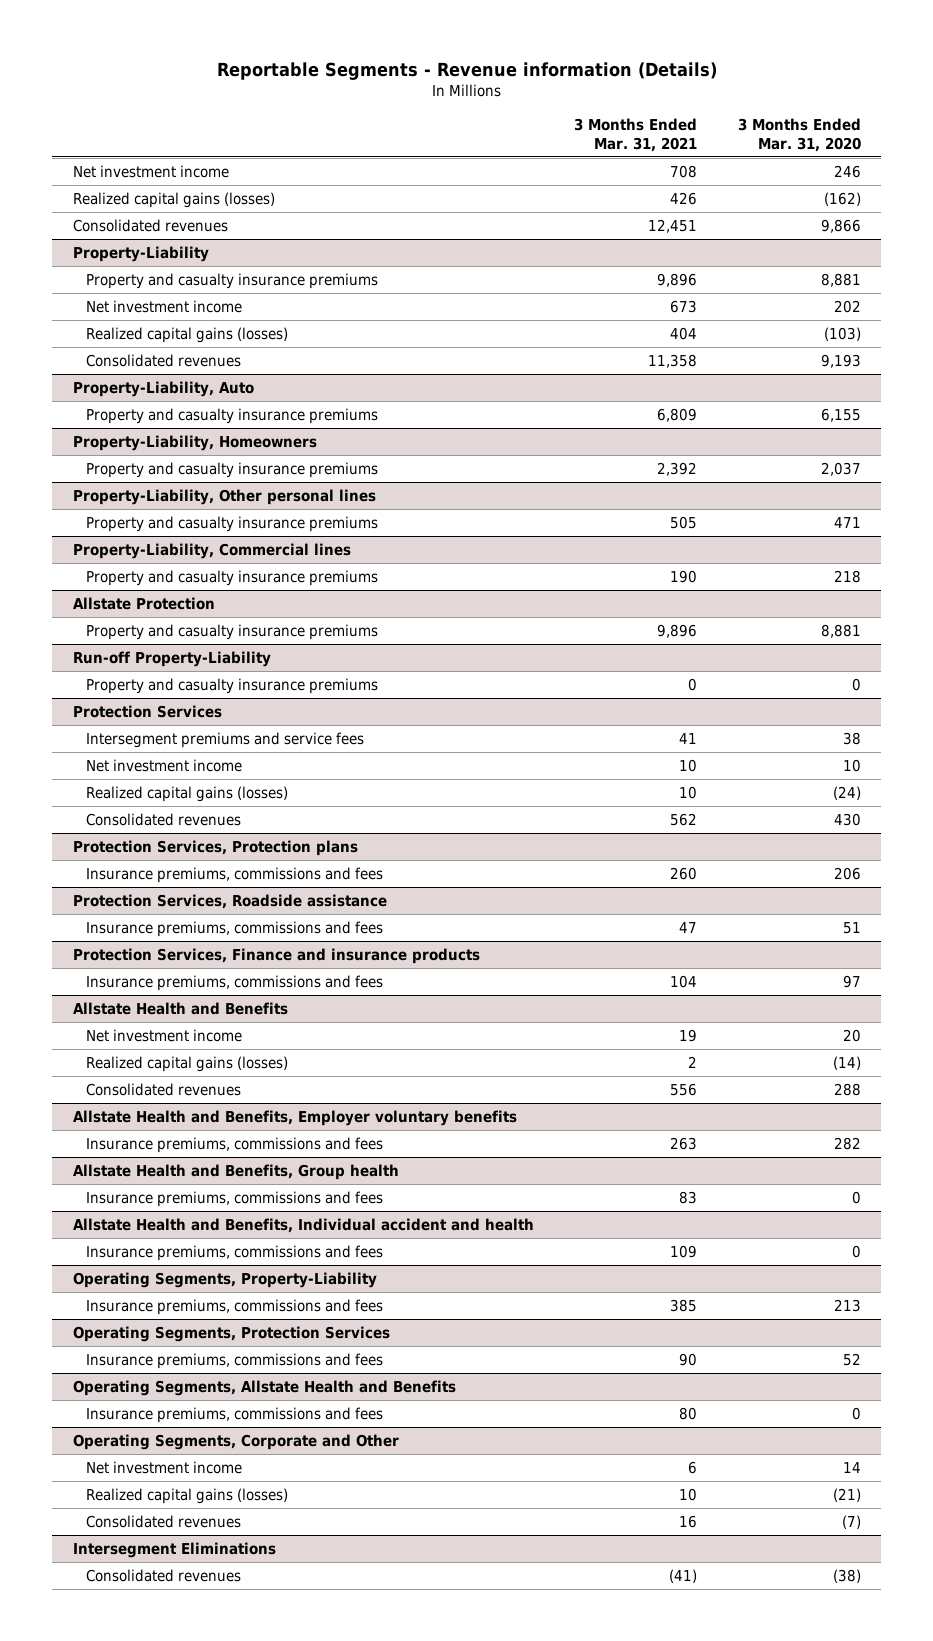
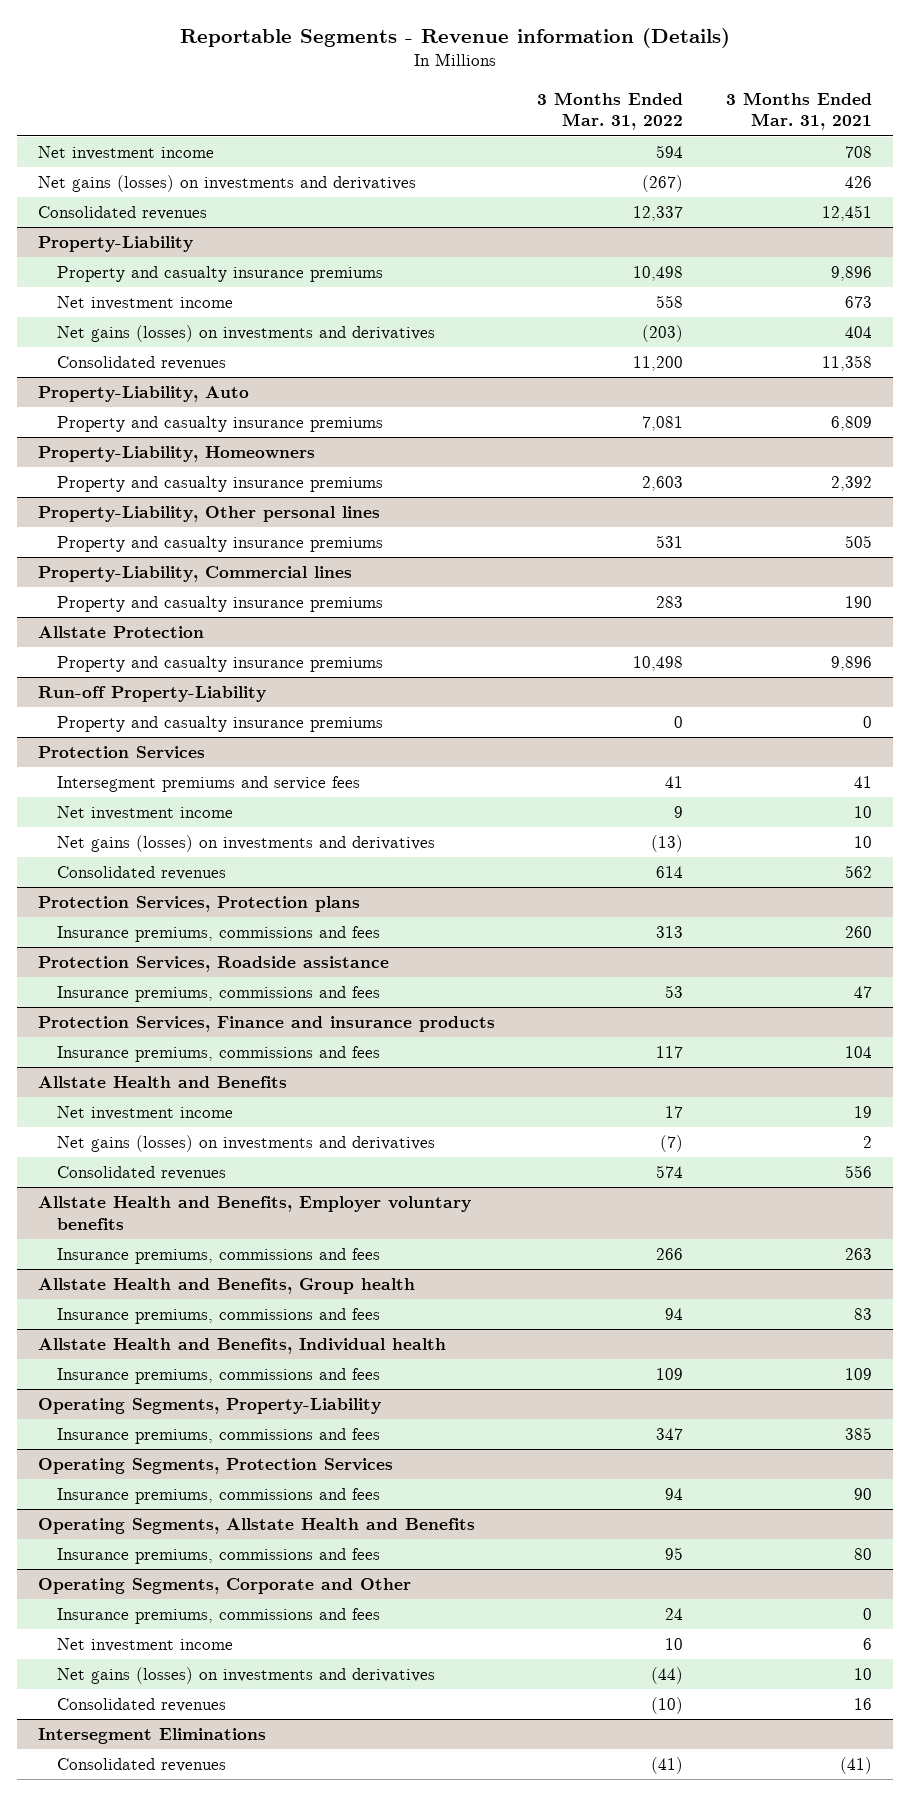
- | 3 Months Ended Mar. 31, 2021 | 3 Months Ended Mar. 31, 2020
+ | 3 Months Ended Mar. 31, 2022 | 3 Months Ended Mar. 31, 2021
- Realized capital gains (losses) | 426 | (162)
+ Net gains (losses) on investments and derivatives | (267) | 426
@ Property-Liability
- Realized capital gains (losses) | 404 | (103)
+ Net gains (losses) on investments and derivatives | (203) | 404
@ Protection Services
- Realized capital gains (losses) | 10 | (24)
+ Net gains (losses) on investments and derivatives | (13) | 10
@ Allstate Health and Benefits
- Realized capital gains (losses) | 2 | (14)
+ Net gains (losses) on investments and derivatives | (7) | 2
- Allstate Health and Benefits, Individual accident and health
+ Allstate Health and Benefits, Individual health
@ Operating Segments, Corporate and Other
+ Insurance premiums, commissions and fees | 24 | 0
- Realized capital gains (losses) | 10 | (21)
+ Net gains (losses) on investments and derivatives | (44) | 10

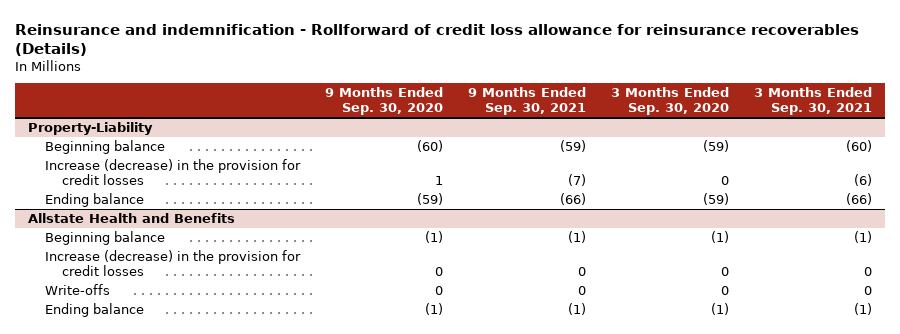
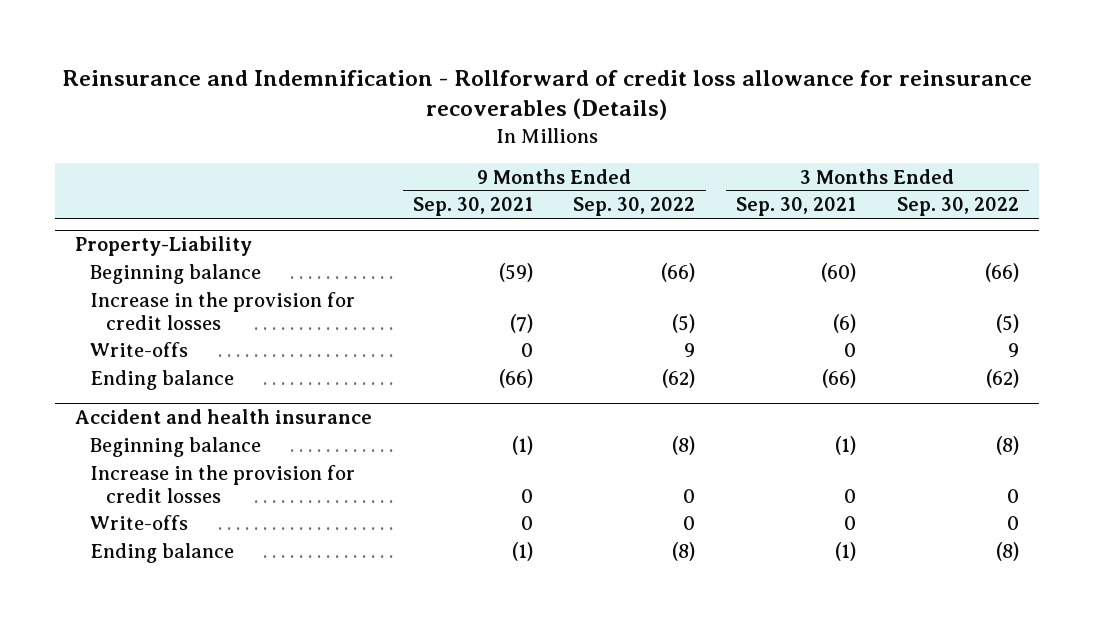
- Reinsurance and indemnification - Rollforward of credit loss allowance for reinsurance recoverables (Details)
+ Reinsurance and Indemnification - Rollforward of credit loss allowance for reinsurance recoverables (Details)
- | 9 Months Ended Sep. 30, 2020 | 9 Months Ended Sep. 30, 2021 | 3 Months Ended Sep. 30, 2020 | 3 Months Ended Sep. 30, 2021
+ | 9 Months Ended Sep. 30, 2021 | 9 Months Ended Sep. 30, 2022 | 3 Months Ended Sep. 30, 2021 | 3 Months Ended Sep. 30, 2022
@ Property-Liability
- Increase (decrease) in the provision for credit losses | 1 | (7) | 0 | (6)
+ Increase in the provision for credit losses | (7) | (5) | (6) | (5)
+ Write-offs | 0 | 9 | 0 | 9
- Allstate Health and Benefits
+ Accident and health insurance
- Increase (decrease) in the provision for credit losses | 0 | 0 | 0 | 0
+ Increase in the provision for credit losses | 0 | 0 | 0 | 0

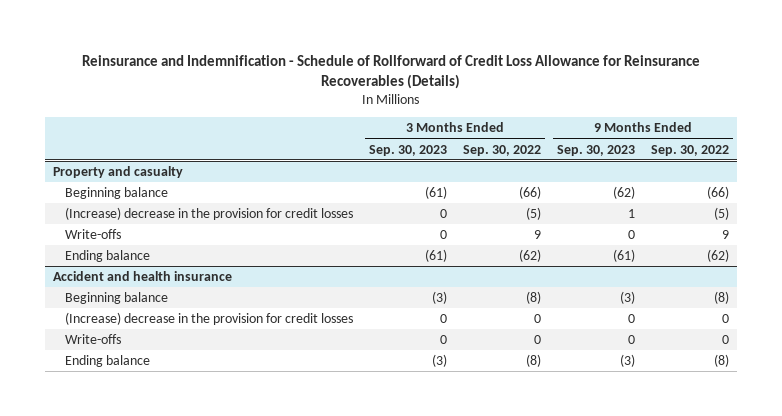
- Reinsurance and Indemnification - Rollforward of credit loss allowance for reinsurance recoverables (Details)
+ Reinsurance and Indemnification - Schedule of Rollforward of Credit Loss Allowance for Reinsurance Recoverables (Details)
- | 9 Months Ended Sep. 30, 2021 | 9 Months Ended Sep. 30, 2022 | 3 Months Ended Sep. 30, 2021 | 3 Months Ended Sep. 30, 2022
+ | 3 Months Ended Sep. 30, 2023 | 3 Months Ended Sep. 30, 2022 | 9 Months Ended Sep. 30, 2023 | 9 Months Ended Sep. 30, 2022
- Property-Liability
+ Property and casualty
- Increase in the provision for credit losses | (7) | (5) | (6) | (5)
+ (Increase) decrease in the provision for credit losses | 0 | (5) | 1 | (5)
@ Accident and health insurance
- Increase in the provision for credit losses | 0 | 0 | 0 | 0
+ (Increase) decrease in the provision for credit losses | 0 | 0 | 0 | 0

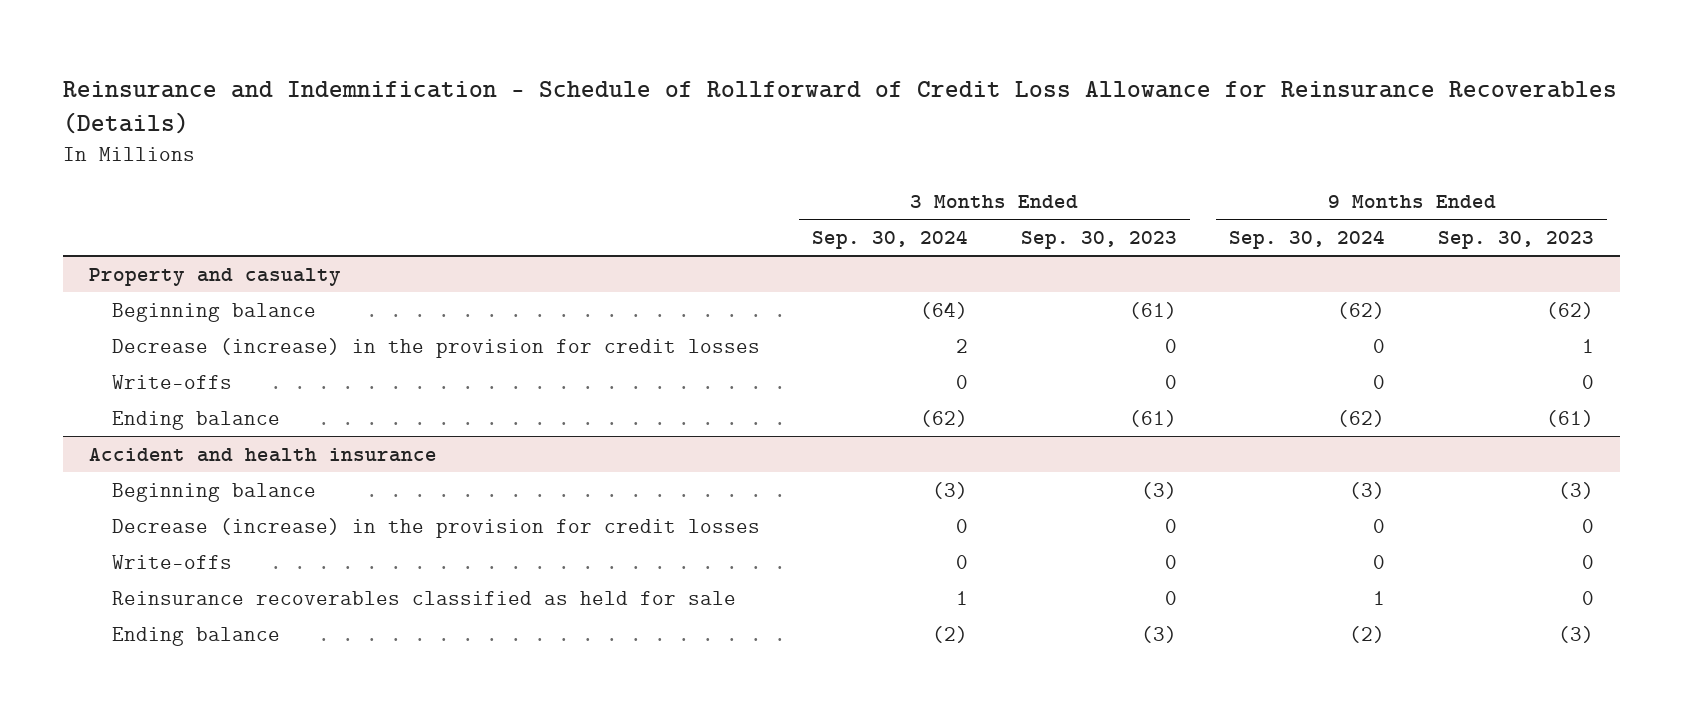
- | 3 Months Ended Sep. 30, 2023 | 3 Months Ended Sep. 30, 2022 | 9 Months Ended Sep. 30, 2023 | 9 Months Ended Sep. 30, 2022
+ | 3 Months Ended Sep. 30, 2024 | 3 Months Ended Sep. 30, 2023 | 9 Months Ended Sep. 30, 2024 | 9 Months Ended Sep. 30, 2023
@ Property and casualty
- (Increase) decrease in the provision for credit losses | 0 | (5) | 1 | (5)
+ Decrease (increase) in the provision for credit losses | 2 | 0 | 0 | 1
@ Accident and health insurance
- (Increase) decrease in the provision for credit losses | 0 | 0 | 0 | 0
+ Decrease (increase) in the provision for credit losses | 0 | 0 | 0 | 0
+ Reinsurance recoverables classified as held for sale | 1 | 0 | 1 | 0

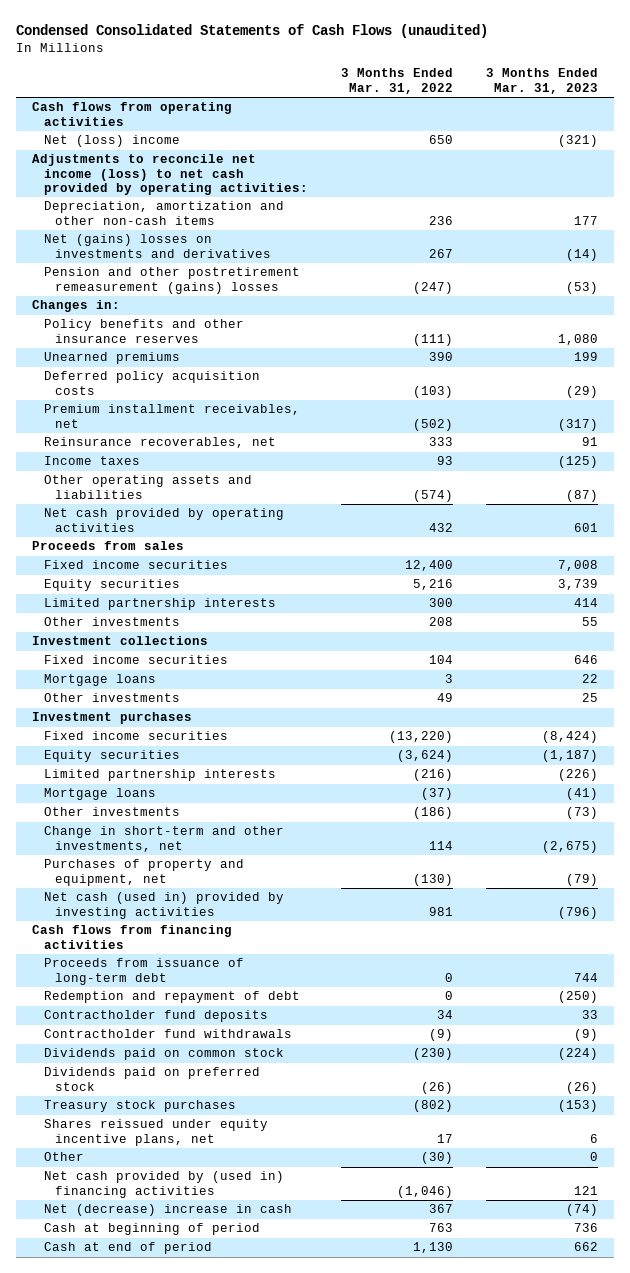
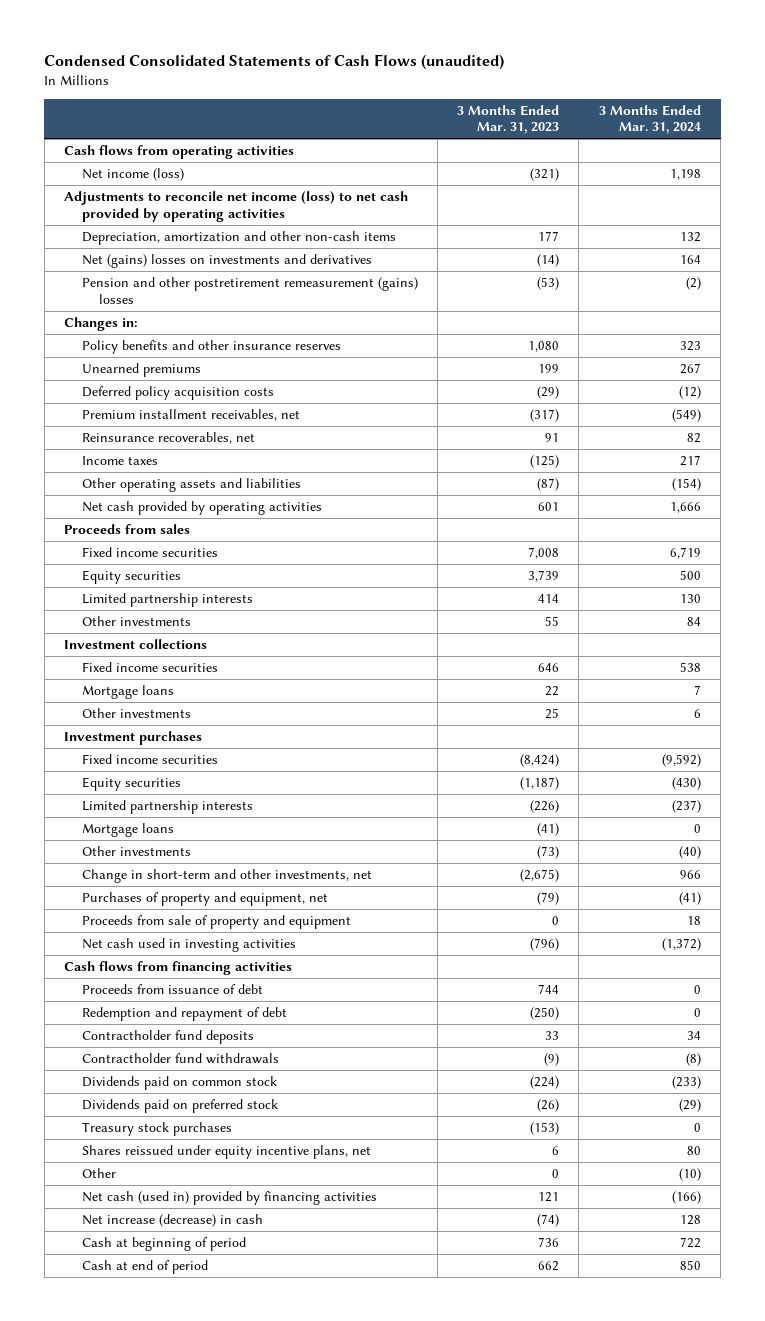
- | 3 Months Ended Mar. 31, 2022 | 3 Months Ended Mar. 31, 2023
+ | 3 Months Ended Mar. 31, 2023 | 3 Months Ended Mar. 31, 2024
- Net (loss) income | 650 | (321)
- Adjustments to reconcile net income (loss) to net cash provided by operating activities:
+ Net income (loss) | (321) | 1,198
+ Adjustments to reconcile net income (loss) to net cash provided by operating activities
- Net cash (used in) provided by investing activities | 981 | (796)
+ Proceeds from sale of property and equipment | 0 | 18
+ Net cash used in investing activities | (796) | (1,372)
- Proceeds from issuance of long-term debt | 0 | 744
+ Proceeds from issuance of debt | 744 | 0
- Net cash provided by (used in) financing activities | (1,046) | 121
- Net (decrease) increase in cash | 367 | (74)
+ Net cash (used in) provided by financing activities | 121 | (166)
+ Net increase (decrease) in cash | (74) | 128

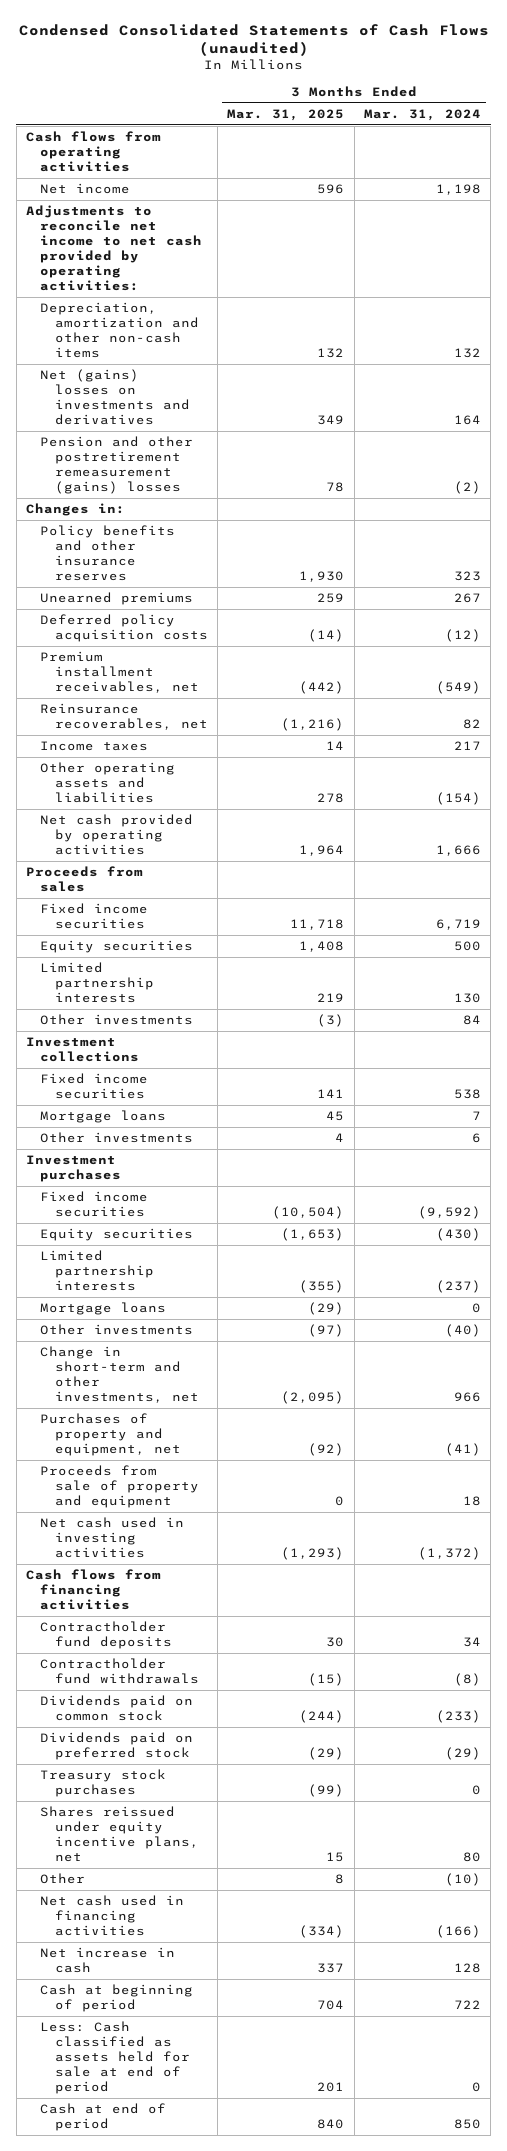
- | 3 Months Ended Mar. 31, 2023 | 3 Months Ended Mar. 31, 2024
+ | 3 Months Ended Mar. 31, 2025 | 3 Months Ended Mar. 31, 2024
- Net income (loss) | (321) | 1,198
- Adjustments to reconcile net income (loss) to net cash provided by operating activities
+ Net income | 596 | 1,198
+ Adjustments to reconcile net income to net cash provided by operating activities:
- Proceeds from issuance of debt | 744 | 0
- Redemption and repayment of debt | (250) | 0
- Net cash (used in) provided by financing activities | 121 | (166)
- Net increase (decrease) in cash | (74) | 128
+ Net cash used in financing activities | (334) | (166)
+ Net increase in cash | 337 | 128
+ Less: Cash classified as assets held for sale at end of period | 201 | 0

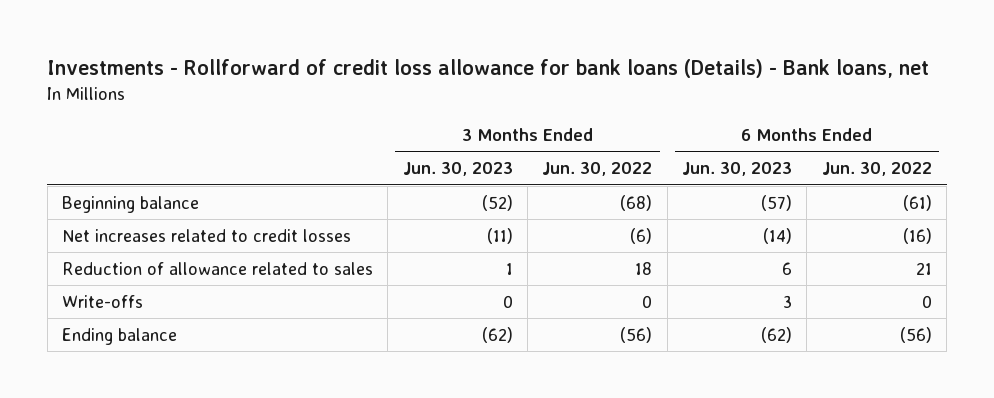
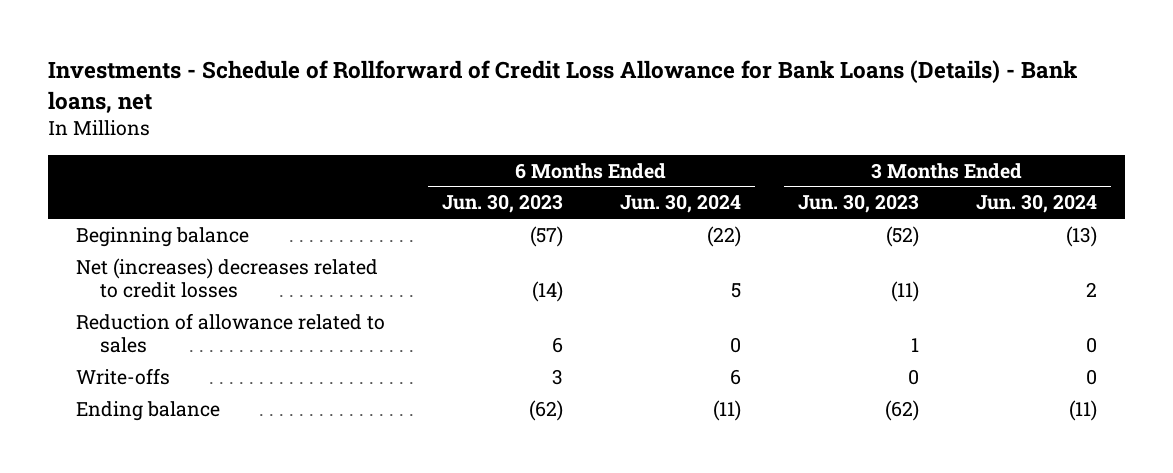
- Investments - Rollforward of credit loss allowance for bank loans (Details) - Bank loans, net
+ Investments - Schedule of Rollforward of Credit Loss Allowance for Bank Loans (Details) - Bank loans, net
- | 3 Months Ended Jun. 30, 2023 | 3 Months Ended Jun. 30, 2022 | 6 Months Ended Jun. 30, 2023 | 6 Months Ended Jun. 30, 2022
+ | 6 Months Ended Jun. 30, 2023 | 6 Months Ended Jun. 30, 2024 | 3 Months Ended Jun. 30, 2023 | 3 Months Ended Jun. 30, 2024
- Net increases related to credit losses | (11) | (6) | (14) | (16)
+ Net (increases) decreases related to credit losses | (14) | 5 | (11) | 2

